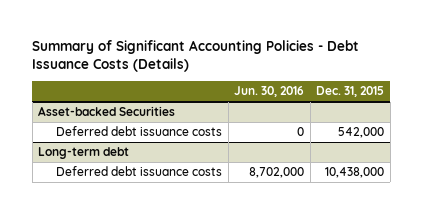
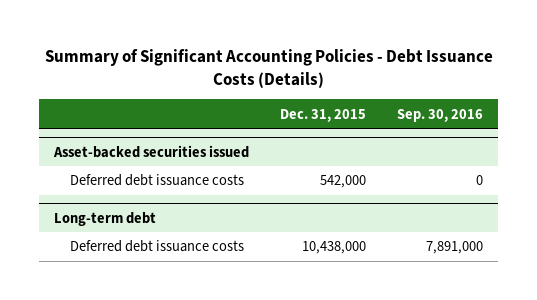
- | Jun. 30, 2016 | Dec. 31, 2015
+ | Dec. 31, 2015 | Sep. 30, 2016
- Asset-backed Securities
+ Asset-backed securities issued

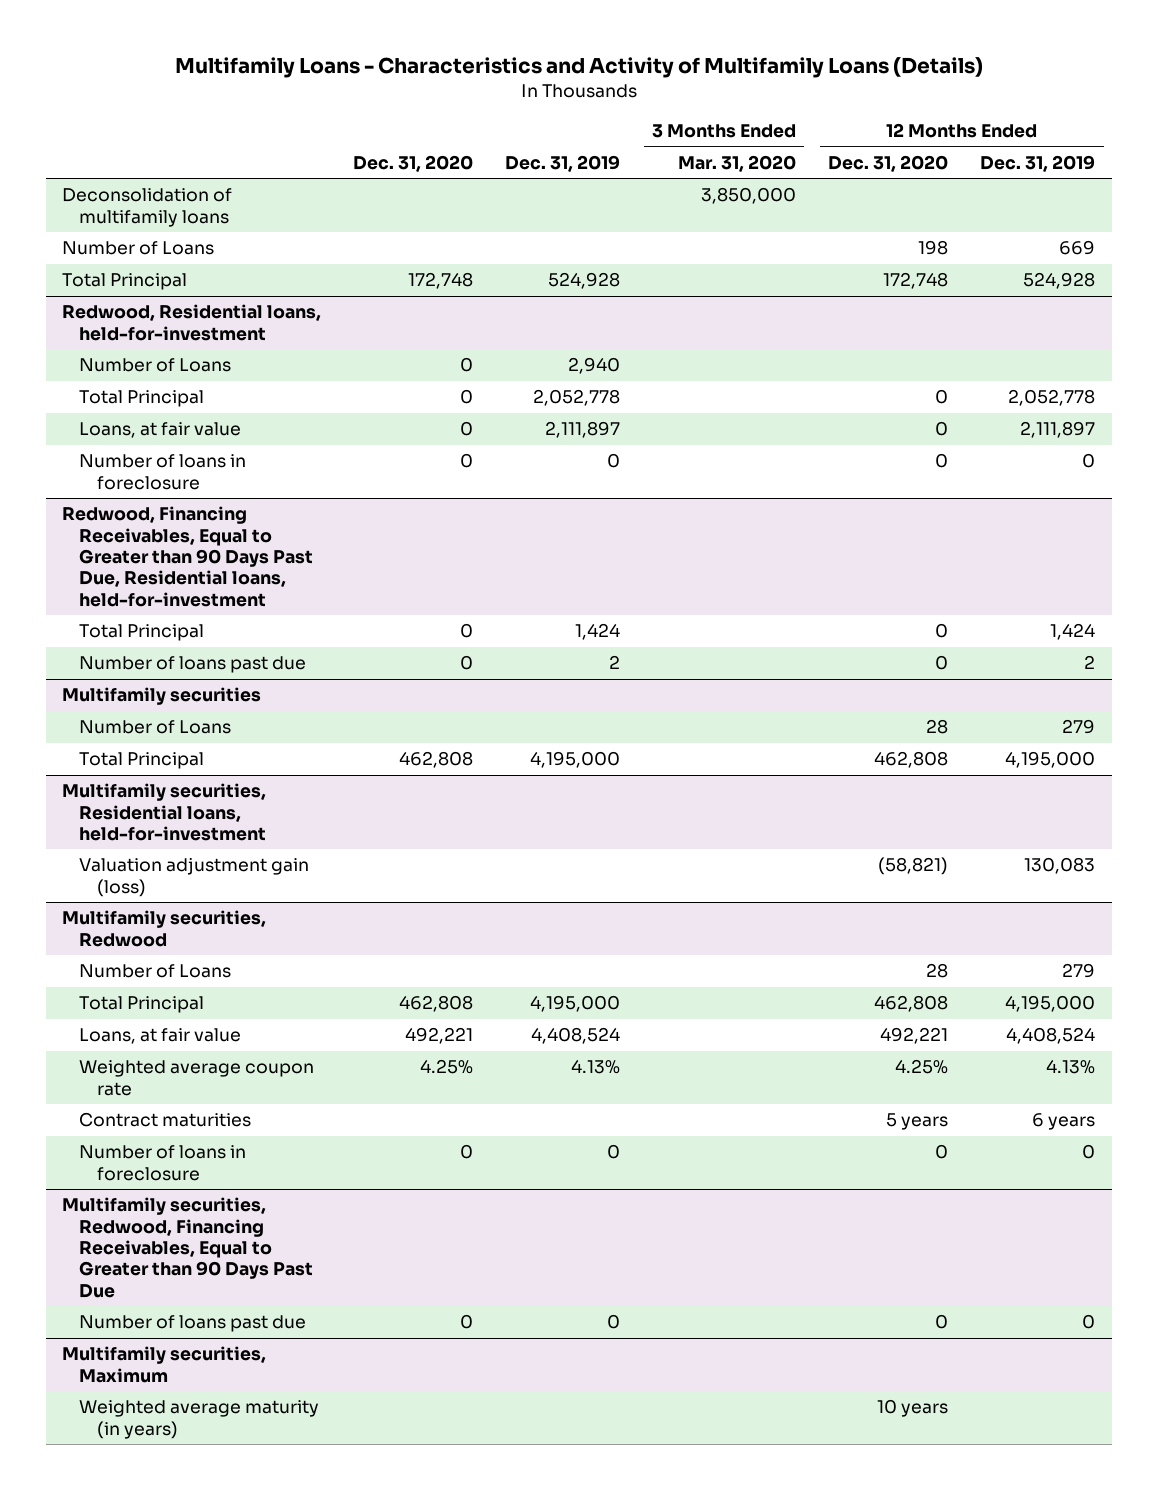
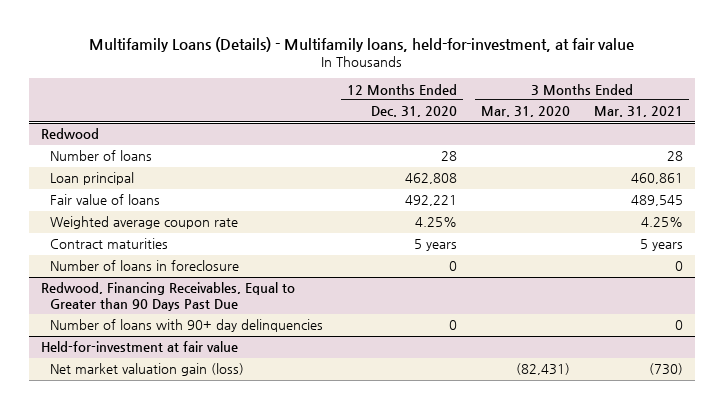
- Multifamily Loans - Characteristics and Activity of Multifamily Loans (Details)
+ Multifamily Loans (Details) - Multifamily loans, held-for-investment, at fair value
- | Dec. 31, 2020 | Dec. 31, 2019 | 3 Months Ended Mar. 31, 2020 | 12 Months Ended Dec. 31, 2020 | 12 Months Ended Dec. 31, 2019
+ | 12 Months Ended Dec. 31, 2020 | 3 Months Ended Mar. 31, 2020 | 3 Months Ended Mar. 31, 2021
- Deconsolidation of multifamily loans | | | 3,850,000 | |
- Number of Loans | | | | 198 | 669
- Total Principal | 172,748 | 524,928 | | 172,748 | 524,928
- Redwood, Residential loans, held-for-investment
- Number of Loans | 0 | 2,940 | | |
- Total Principal | 0 | 2,052,778 | | 0 | 2,052,778
- Loans, at fair value | 0 | 2,111,897 | | 0 | 2,111,897
- Number of loans in foreclosure | 0 | 0 | | 0 | 0
- Redwood, Financing Receivables, Equal to Greater than 90 Days Past Due, Residential loans, held-for-investment
- Total Principal | 0 | 1,424 | | 0 | 1,424
- Number of loans past due | 0 | 2 | | 0 | 2
- Multifamily securities
- Number of Loans | | | | 28 | 279
- Total Principal | 462,808 | 4,195,000 | | 462,808 | 4,195,000
- Multifamily securities, Residential loans, held-for-investment
- Valuation adjustment gain (loss) | | | | (58,821) | 130,083
- Multifamily securities, Redwood
- Number of Loans | | | | 28 | 279
- Total Principal | 462,808 | 4,195,000 | | 462,808 | 4,195,000
- Loans, at fair value | 492,221 | 4,408,524 | | 492,221 | 4,408,524
+ Redwood
+ Number of loans | 28 | | 28
+ Loan principal | 462,808 | | 460,861
+ Fair value of loans | 492,221 | | 489,545
- Multifamily securities, Redwood, Financing Receivables, Equal to Greater than 90 Days Past Due
- Number of loans past due | 0 | 0 | | 0 | 0
- Multifamily securities, Maximum
- Weighted average maturity (in years) | | | | 10 years |
+ Redwood, Financing Receivables, Equal to Greater than 90 Days Past Due
+ Number of loans with 90+ day delinquencies | 0 | | 0
+ Held-for-investment at fair value
+ Net market valuation gain (loss) | | (82,431) | (730)

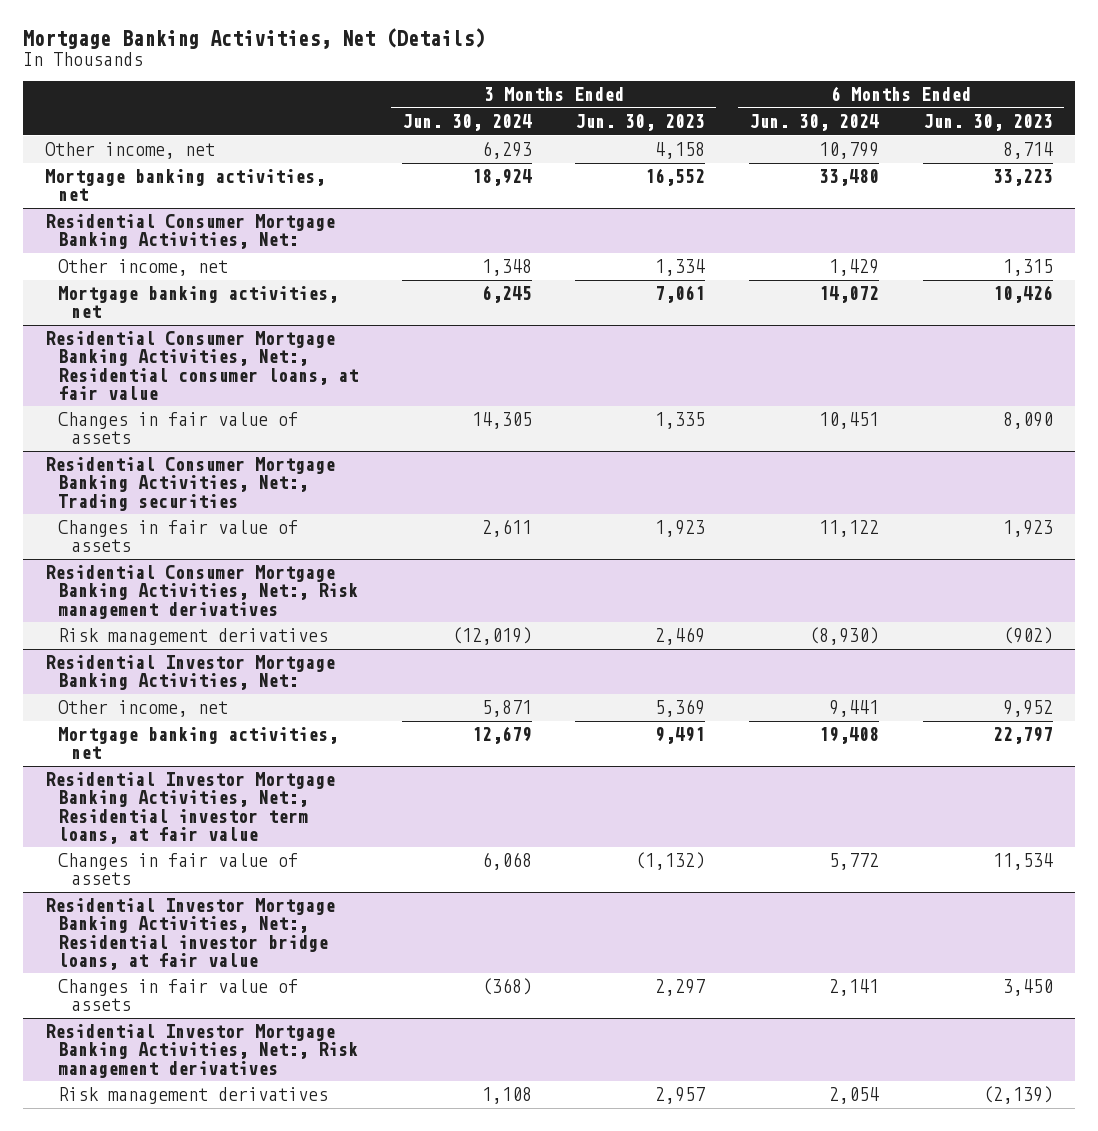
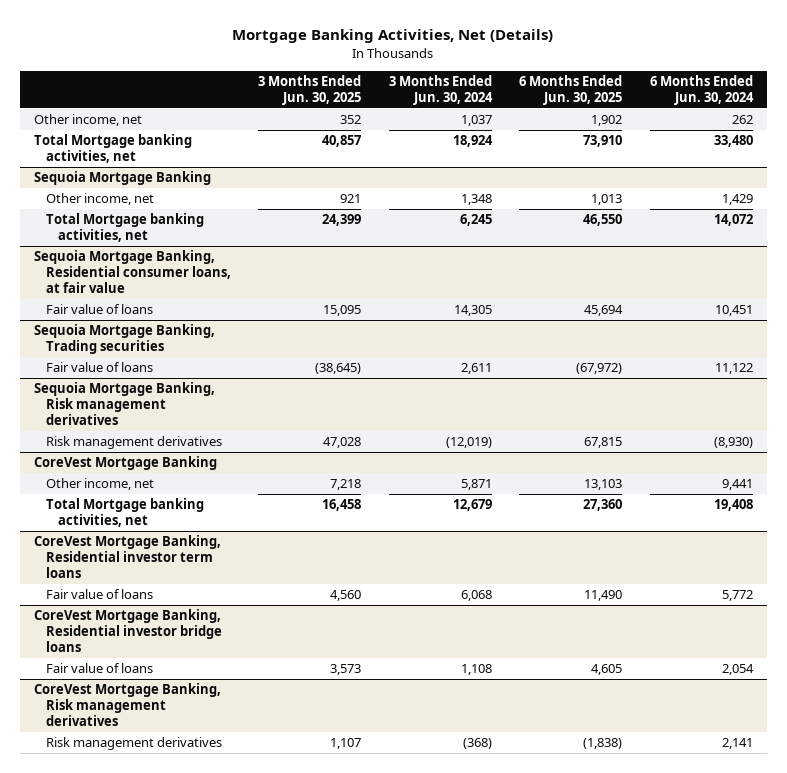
- | 3 Months Ended Jun. 30, 2024 | 3 Months Ended Jun. 30, 2023 | 6 Months Ended Jun. 30, 2024 | 6 Months Ended Jun. 30, 2023
+ | 3 Months Ended Jun. 30, 2025 | 3 Months Ended Jun. 30, 2024 | 6 Months Ended Jun. 30, 2025 | 6 Months Ended Jun. 30, 2024
- Other income, net | 6,293 | 4,158 | 10,799 | 8,714
- Mortgage banking activities, net | 18,924 | 16,552 | 33,480 | 33,223
- Residential Consumer Mortgage Banking Activities, Net:
+ Other income, net | 352 | 1,037 | 1,902 | 262
+ Total Mortgage banking activities, net | 40,857 | 18,924 | 73,910 | 33,480
+ Sequoia Mortgage Banking
- Mortgage banking activities, net | 6,245 | 7,061 | 14,072 | 10,426
- Residential Consumer Mortgage Banking Activities, Net:, Residential consumer loans, at fair value
- Changes in fair value of assets | 14,305 | 1,335 | 10,451 | 8,090
- Residential Consumer Mortgage Banking Activities, Net:, Trading securities
- Changes in fair value of assets | 2,611 | 1,923 | 11,122 | 1,923
- Residential Consumer Mortgage Banking Activities, Net:, Risk management derivatives
+ Total Mortgage banking activities, net | 24,399 | 6,245 | 46,550 | 14,072
+ Sequoia Mortgage Banking, Residential consumer loans, at fair value
+ Fair value of loans | 15,095 | 14,305 | 45,694 | 10,451
+ Sequoia Mortgage Banking, Trading securities
+ Fair value of loans | (38,645) | 2,611 | (67,972) | 11,122
+ Sequoia Mortgage Banking, Risk management derivatives
- Residential Investor Mortgage Banking Activities, Net:
+ CoreVest Mortgage Banking
- Mortgage banking activities, net | 12,679 | 9,491 | 19,408 | 22,797
- Residential Investor Mortgage Banking Activities, Net:, Residential investor term loans, at fair value
- Changes in fair value of assets | 6,068 | (1,132) | 5,772 | 11,534
- Residential Investor Mortgage Banking Activities, Net:, Residential investor bridge loans, at fair value
- Changes in fair value of assets | (368) | 2,297 | 2,141 | 3,450
- Residential Investor Mortgage Banking Activities, Net:, Risk management derivatives
- Risk management derivatives | 1,108 | 2,957 | 2,054 | (2,139)
+ Total Mortgage banking activities, net | 16,458 | 12,679 | 27,360 | 19,408
+ CoreVest Mortgage Banking, Residential investor term loans
+ Fair value of loans | 4,560 | 6,068 | 11,490 | 5,772
+ CoreVest Mortgage Banking, Residential investor bridge loans
+ Fair value of loans | 3,573 | 1,108 | 4,605 | 2,054
+ CoreVest Mortgage Banking, Risk management derivatives
+ Risk management derivatives | 1,107 | (368) | (1,838) | 2,141

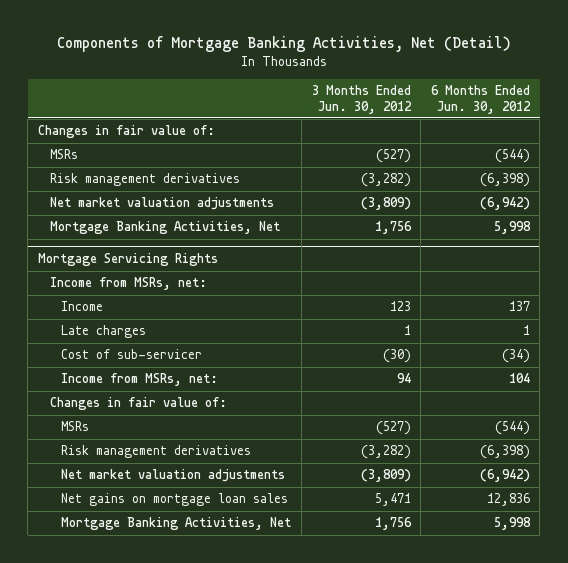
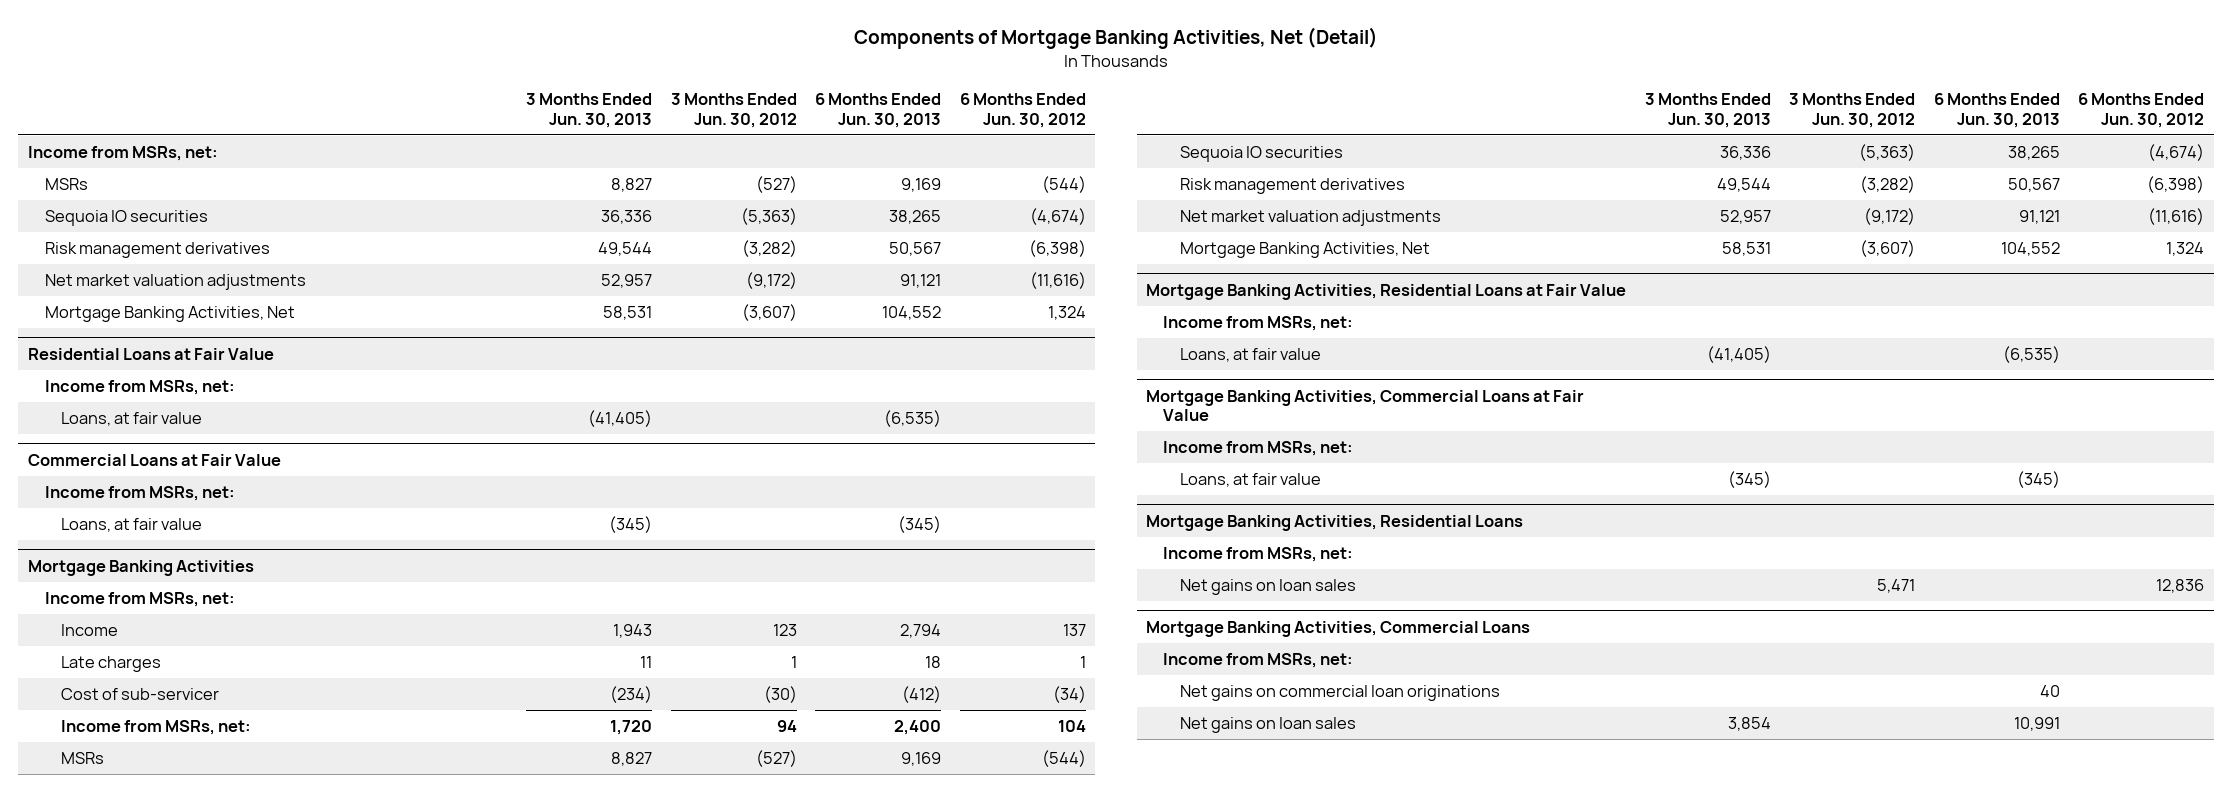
- | 3 Months Ended Jun. 30, 2012 | 6 Months Ended Jun. 30, 2012
+ | 3 Months Ended Jun. 30, 2013 | 3 Months Ended Jun. 30, 2012 | 6 Months Ended Jun. 30, 2013 | 6 Months Ended Jun. 30, 2012
- Changes in fair value of:
+ Income from MSRs, net:
+ Sequoia IO securities | 36,336 | (5,363) | 38,265 | (4,674)
- Net market valuation adjustments | (3,809) | (6,942)
- Mortgage Banking Activities, Net | 1,756 | 5,998
- Mortgage Servicing Rights
+ Net market valuation adjustments | 52,957 | (9,172) | 91,121 | (11,616)
+ Mortgage Banking Activities, Net | 58,531 | (3,607) | 104,552 | 1,324
+ Residential Loans at Fair Value
+ Loans, at fair value | (41,405) | | (6,535) |
+ Commercial Loans at Fair Value
+ Income from MSRs, net:
+ Loans, at fair value | (345) | | (345) |
+ Mortgage Banking Activities
+ Income from MSRs, net:
- Changes in fair value of:
+ Sequoia IO securities | 36,336 | (5,363) | 38,265 | (4,674)
- Net market valuation adjustments | (3,809) | (6,942)
- Net gains on mortgage loan sales | 5,471 | 12,836
- Mortgage Banking Activities, Net | 1,756 | 5,998
+ Net market valuation adjustments | 52,957 | (9,172) | 91,121 | (11,616)
+ Mortgage Banking Activities, Net | 58,531 | (3,607) | 104,552 | 1,324
+ Mortgage Banking Activities, Residential Loans at Fair Value
+ Income from MSRs, net:
+ Loans, at fair value | (41,405) | | (6,535) |
+ Mortgage Banking Activities, Commercial Loans at Fair Value
+ Income from MSRs, net:
+ Loans, at fair value | (345) | | (345) |
+ Mortgage Banking Activities, Residential Loans
+ Income from MSRs, net:
+ Net gains on loan sales | | 5,471 | | 12,836
+ Mortgage Banking Activities, Commercial Loans
+ Income from MSRs, net:
+ Net gains on commercial loan originations | | | 40 |
+ Net gains on loan sales | 3,854 | | 10,991 |

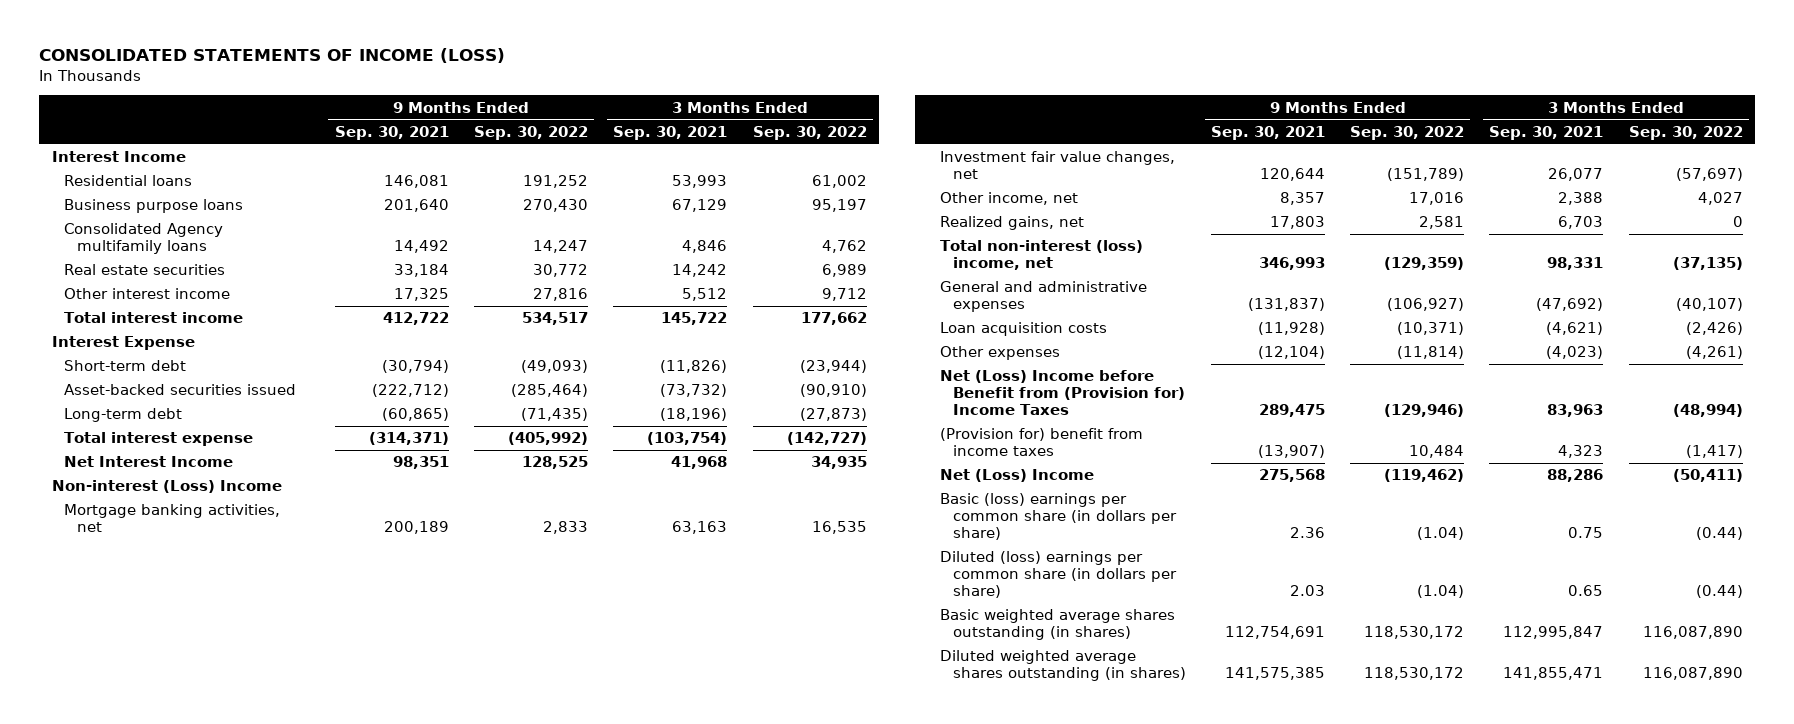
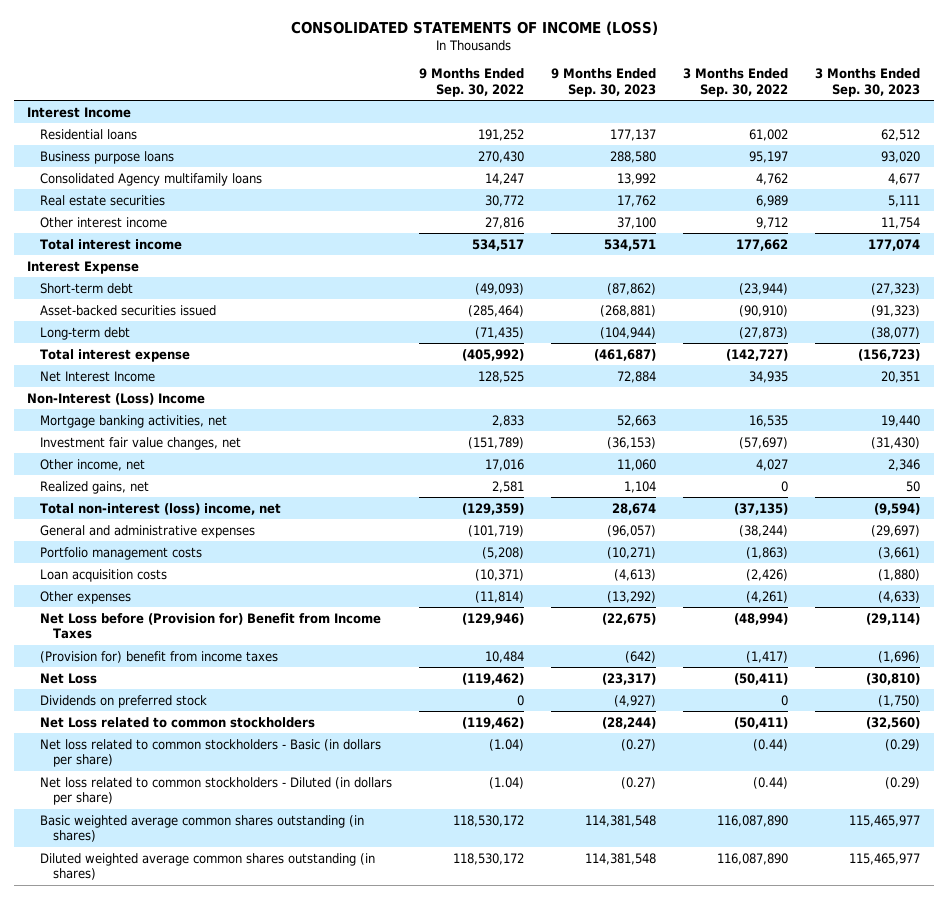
- | 9 Months Ended Sep. 30, 2021 | 9 Months Ended Sep. 30, 2022 | 3 Months Ended Sep. 30, 2021 | 3 Months Ended Sep. 30, 2022
+ | 9 Months Ended Sep. 30, 2022 | 9 Months Ended Sep. 30, 2023 | 3 Months Ended Sep. 30, 2022 | 3 Months Ended Sep. 30, 2023
- Non-interest (Loss) Income
+ Non-Interest (Loss) Income
- General and administrative expenses | (131,837) | (106,927) | (47,692) | (40,107)
+ General and administrative expenses | (101,719) | (96,057) | (38,244) | (29,697)
+ Portfolio management costs | (5,208) | (10,271) | (1,863) | (3,661)
- Net (Loss) Income before Benefit from (Provision for) Income Taxes | 289,475 | (129,946) | 83,963 | (48,994)
+ Net Loss before (Provision for) Benefit from Income Taxes | (129,946) | (22,675) | (48,994) | (29,114)
- Net (Loss) Income | 275,568 | (119,462) | 88,286 | (50,411)
- Basic (loss) earnings per common share (in dollars per share) | 2.36 | (1.04) | 0.75 | (0.44)
- Diluted (loss) earnings per common share (in dollars per share) | 2.03 | (1.04) | 0.65 | (0.44)
- Basic weighted average shares outstanding (in shares) | 112,754,691 | 118,530,172 | 112,995,847 | 116,087,890
- Diluted weighted average shares outstanding (in shares) | 141,575,385 | 118,530,172 | 141,855,471 | 116,087,890
+ Net Loss | (119,462) | (23,317) | (50,411) | (30,810)
+ Dividends on preferred stock | 0 | (4,927) | 0 | (1,750)
+ Net Loss related to common stockholders | (119,462) | (28,244) | (50,411) | (32,560)
+ Net loss related to common stockholders - Basic (in dollars per share) | (1.04) | (0.27) | (0.44) | (0.29)
+ Net loss related to common stockholders - Diluted (in dollars per share) | (1.04) | (0.27) | (0.44) | (0.29)
+ Basic weighted average common shares outstanding (in shares) | 118,530,172 | 114,381,548 | 116,087,890 | 115,465,977
+ Diluted weighted average common shares outstanding (in shares) | 118,530,172 | 114,381,548 | 116,087,890 | 115,465,977

